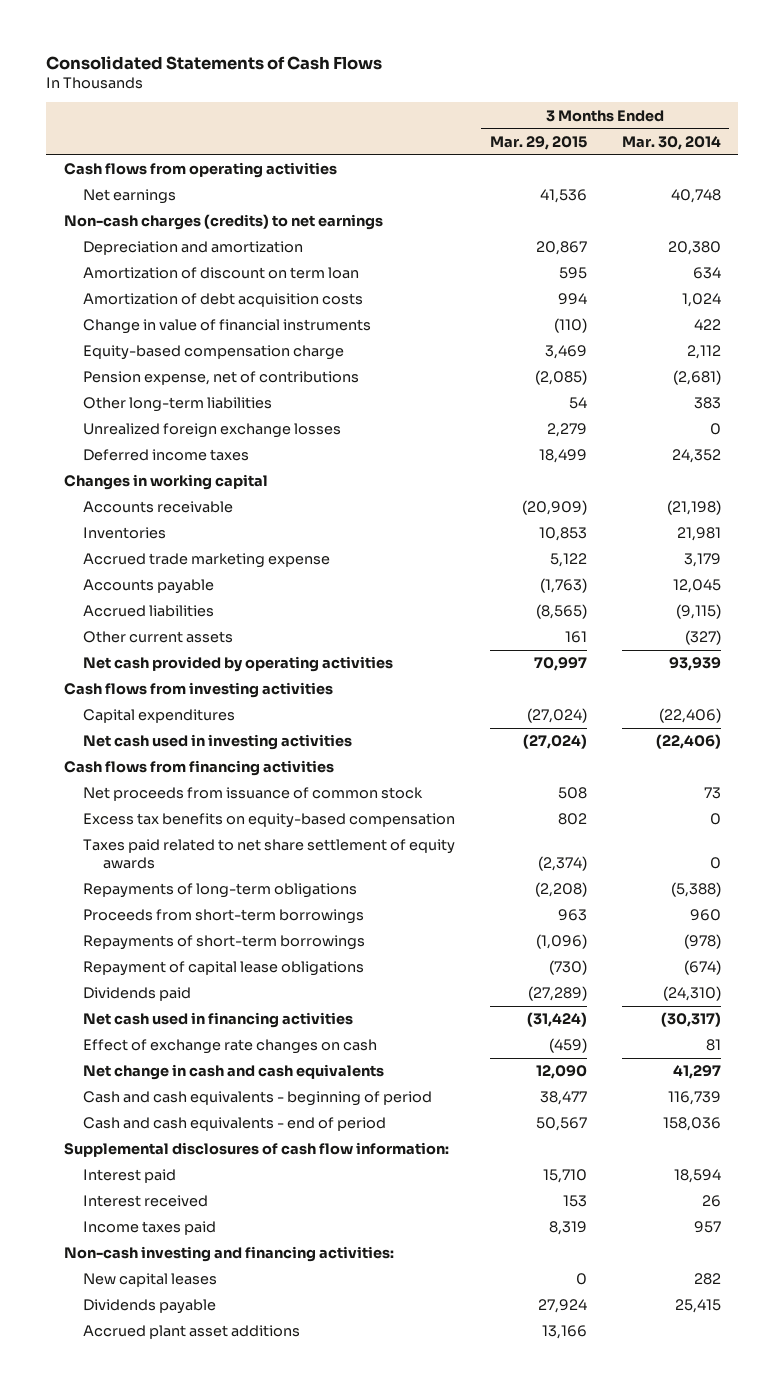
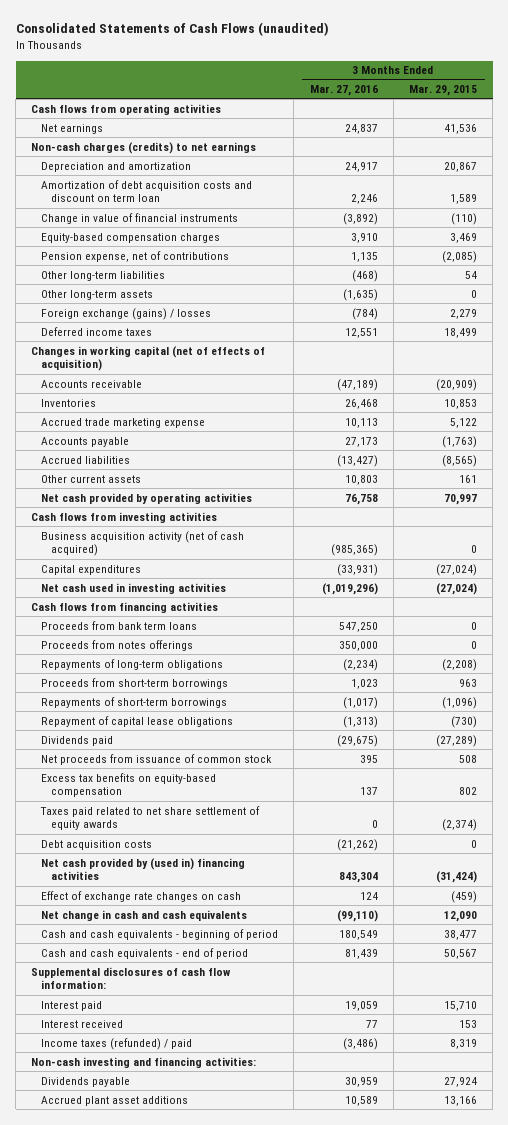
- Consolidated Statements of Cash Flows
+ Consolidated Statements of Cash Flows (unaudited)
- | 3 Months Ended Mar. 29, 2015 | 3 Months Ended Mar. 30, 2014
+ | 3 Months Ended Mar. 27, 2016 | 3 Months Ended Mar. 29, 2015
- Amortization of discount on term loan | 595 | 634
- Amortization of debt acquisition costs | 994 | 1,024
+ Amortization of debt acquisition costs and discount on term loan | 2,246 | 1,589
- Equity-based compensation charge | 3,469 | 2,112
+ Equity-based compensation charges | 3,910 | 3,469
- Unrealized foreign exchange losses | 2,279 | 0
+ Other long-term assets | (1,635) | 0
+ Foreign exchange (gains) / losses | (784) | 2,279
- Changes in working capital
+ Changes in working capital (net of effects of acquisition)
+ Business acquisition activity (net of cash acquired) | (985,365) | 0
+ Proceeds from bank term loans | 547,250 | 0
+ Proceeds from notes offerings | 350,000 | 0
- Net cash used in financing activities | (31,424) | (30,317)
moved down: Net proceeds from issuance of common stock | 395 | 508
moved down: Excess tax benefits on equity-based compensation | 137 | 802
moved down: Taxes paid related to net share settlement of equity awards | 0 | (2,374)
+ Debt acquisition costs | (21,262) | 0
+ Net cash provided by (used in) financing activities | 843,304 | (31,424)
- Income taxes paid | 8,319 | 957
+ Income taxes (refunded) / paid | (3,486) | 8,319
- New capital leases | 0 | 282

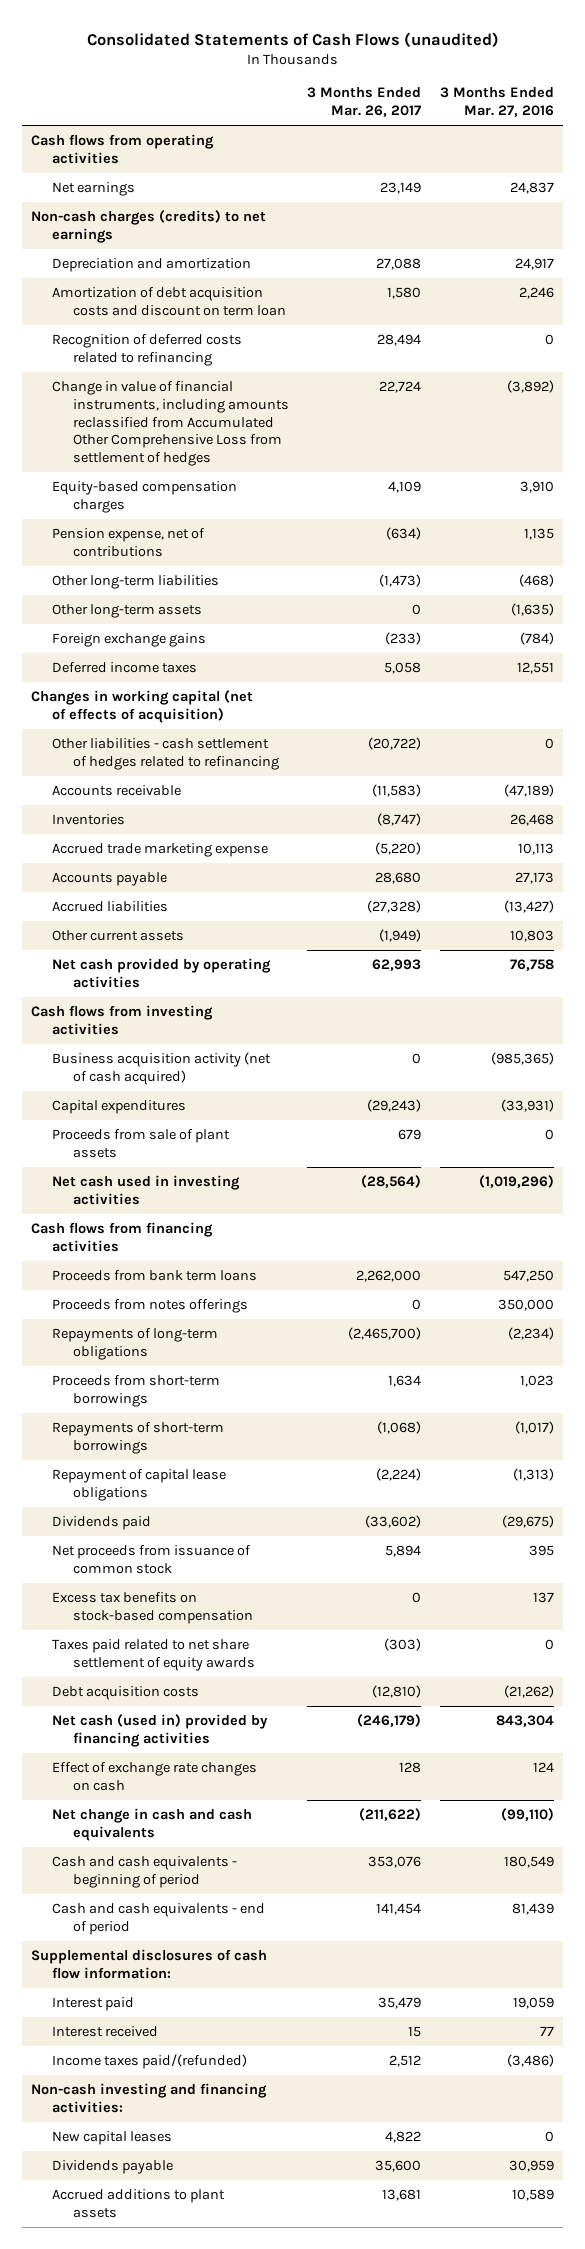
- | 3 Months Ended Mar. 27, 2016 | 3 Months Ended Mar. 29, 2015
+ | 3 Months Ended Mar. 26, 2017 | 3 Months Ended Mar. 27, 2016
- Change in value of financial instruments | (3,892) | (110)
+ Recognition of deferred costs related to refinancing | 28,494 | 0
+ Change in value of financial instruments, including amounts reclassified from Accumulated Other Comprehensive Loss from settlement of hedges | 22,724 | (3,892)
- Foreign exchange (gains) / losses | (784) | 2,279
+ Foreign exchange gains | (233) | (784)
+ Other liabilities - cash settlement of hedges related to refinancing | (20,722) | 0
+ Proceeds from sale of plant assets | 679 | 0
- Excess tax benefits on equity-based compensation | 137 | 802
+ Excess tax benefits on stock-based compensation | 0 | 137
- Net cash provided by (used in) financing activities | 843,304 | (31,424)
+ Net cash (used in) provided by financing activities | (246,179) | 843,304
- Income taxes (refunded) / paid | (3,486) | 8,319
+ Income taxes paid/(refunded) | 2,512 | (3,486)
+ New capital leases | 4,822 | 0
- Accrued plant asset additions | 10,589 | 13,166
+ Accrued additions to plant assets | 13,681 | 10,589

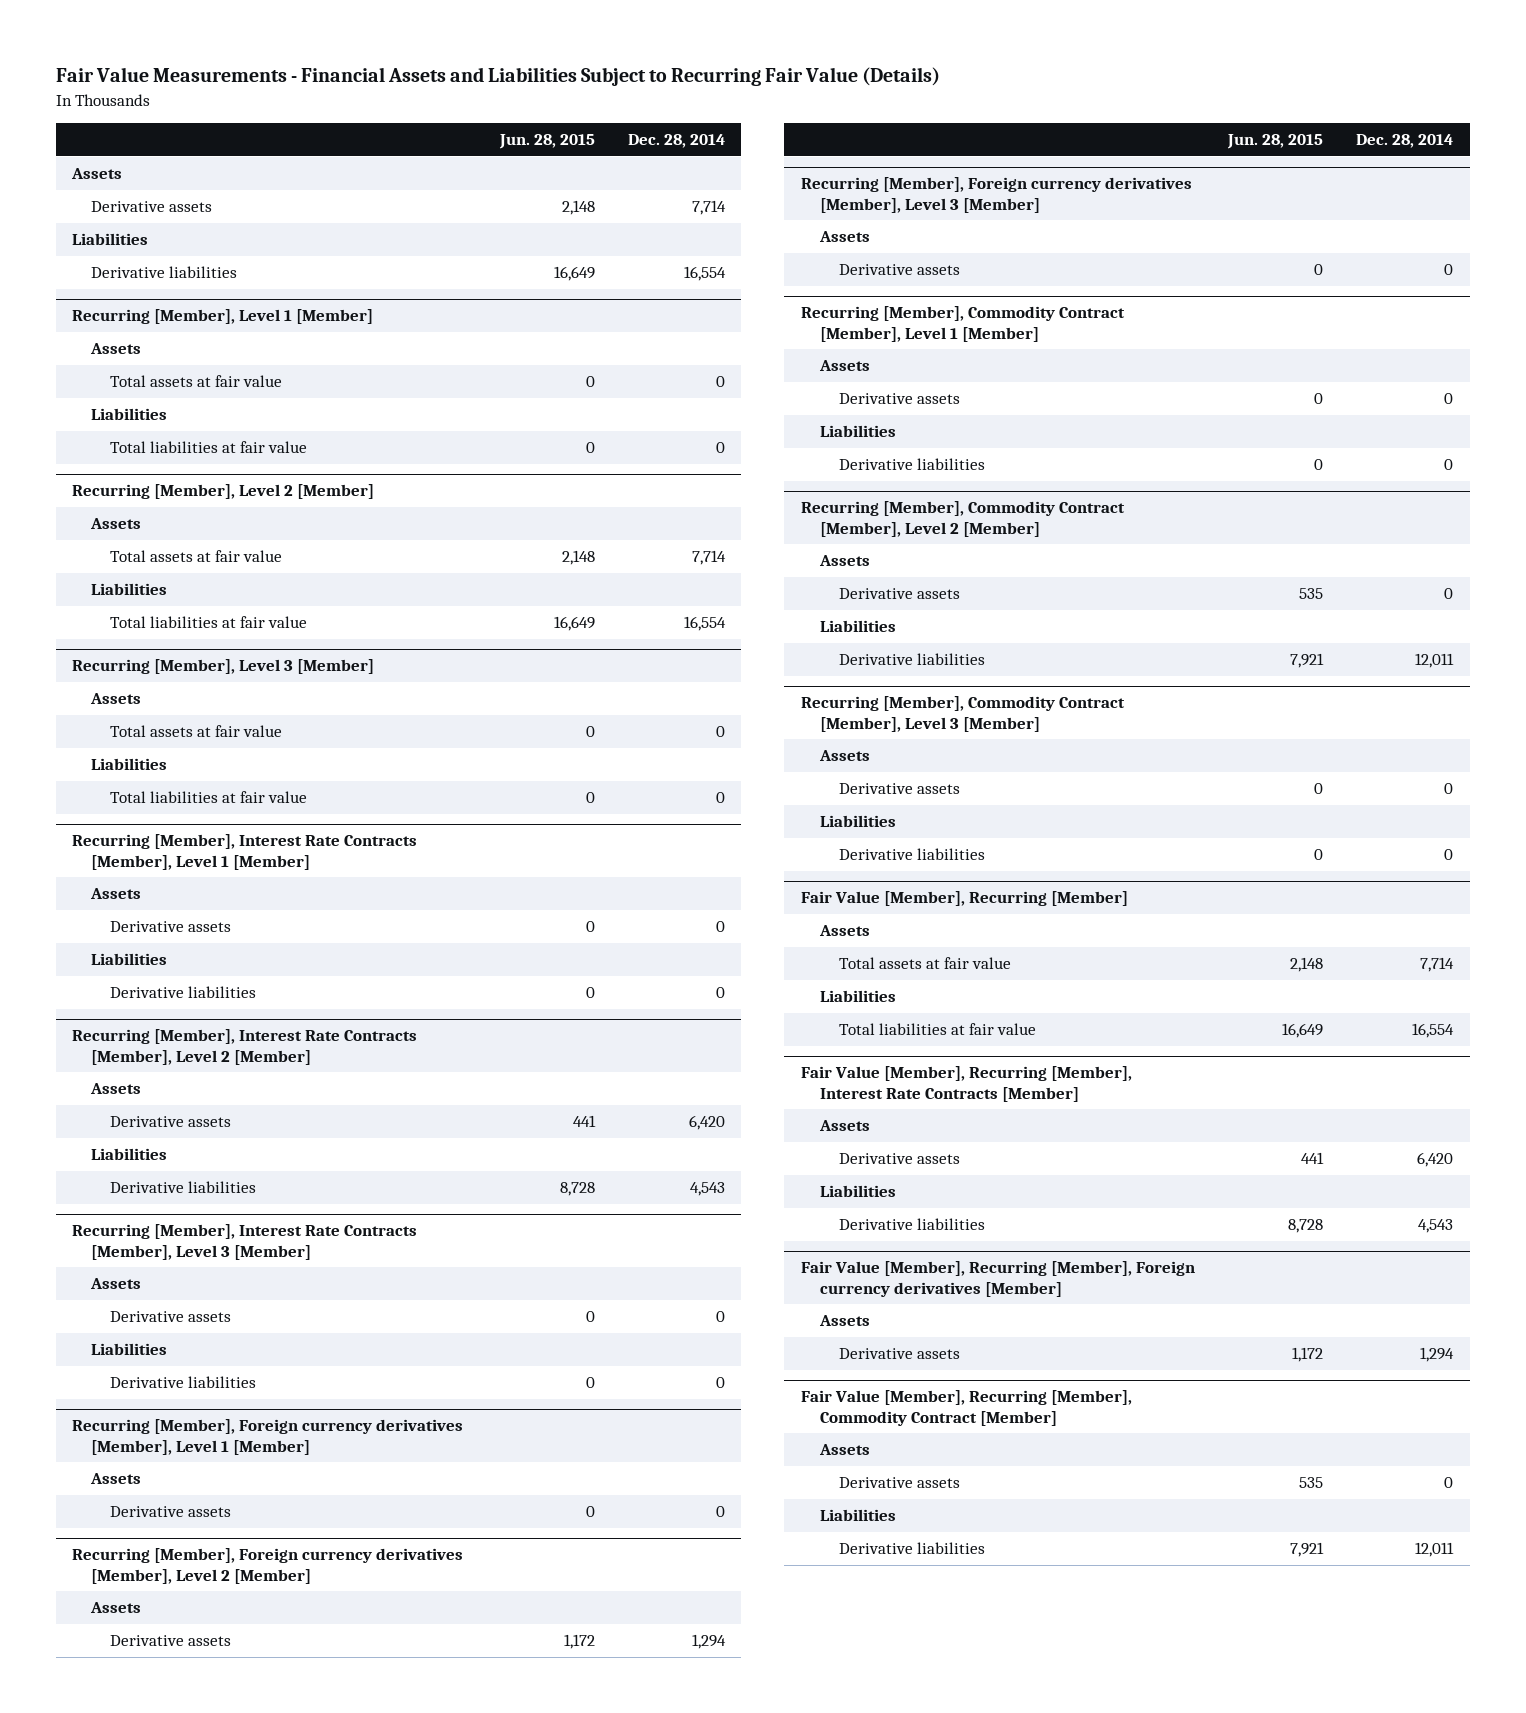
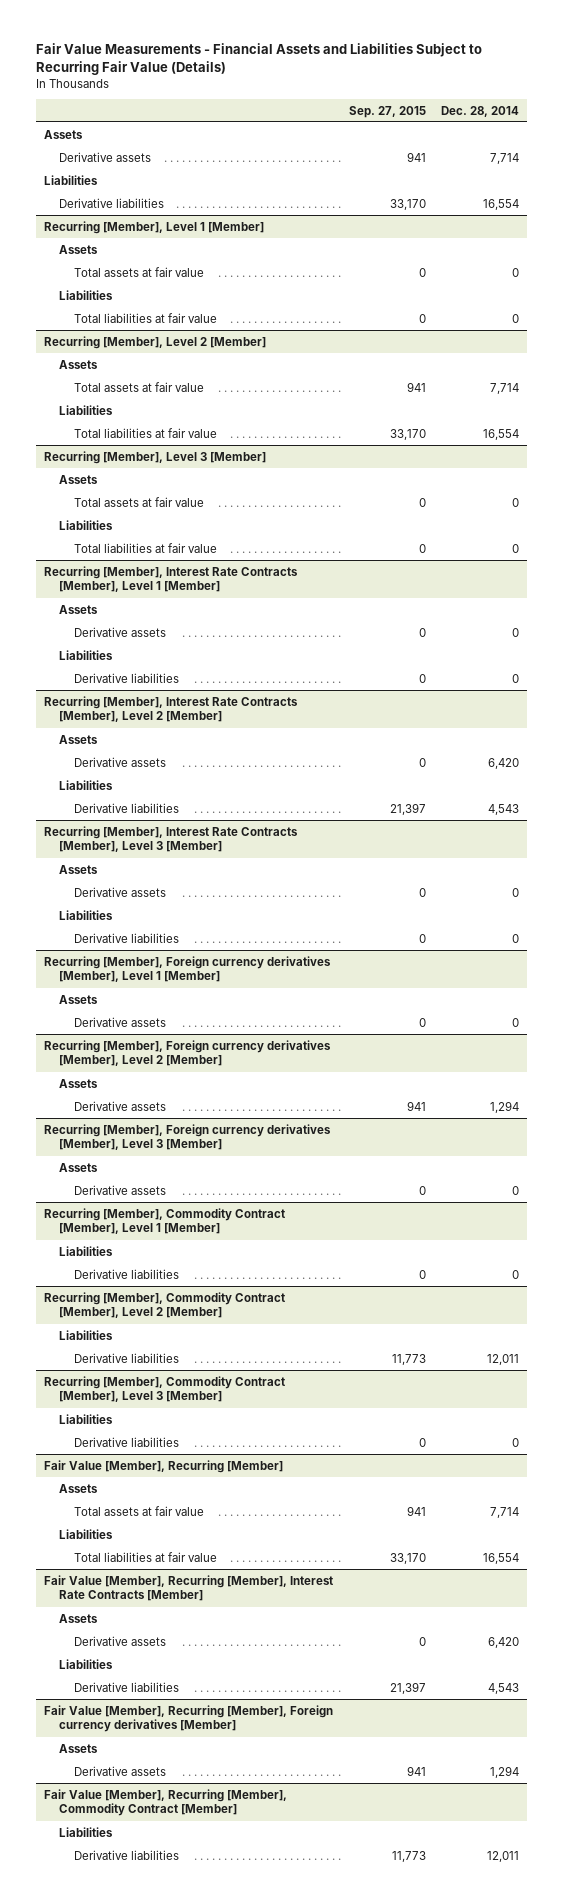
- | Jun. 28, 2015 | Dec. 28, 2014
+ | Sep. 27, 2015 | Dec. 28, 2014
@ Recurring [Member], Commodity Contract [Member], Level 1 [Member]
- Assets
- Derivative assets | 0 | 0
@ Recurring [Member], Commodity Contract [Member], Level 2 [Member]
- Assets
- Derivative assets | 535 | 0
@ Recurring [Member], Commodity Contract [Member], Level 3 [Member]
- Assets
- Derivative assets | 0 | 0
@ Fair Value [Member], Recurring [Member], Commodity Contract [Member]
- Assets
- Derivative assets | 535 | 0

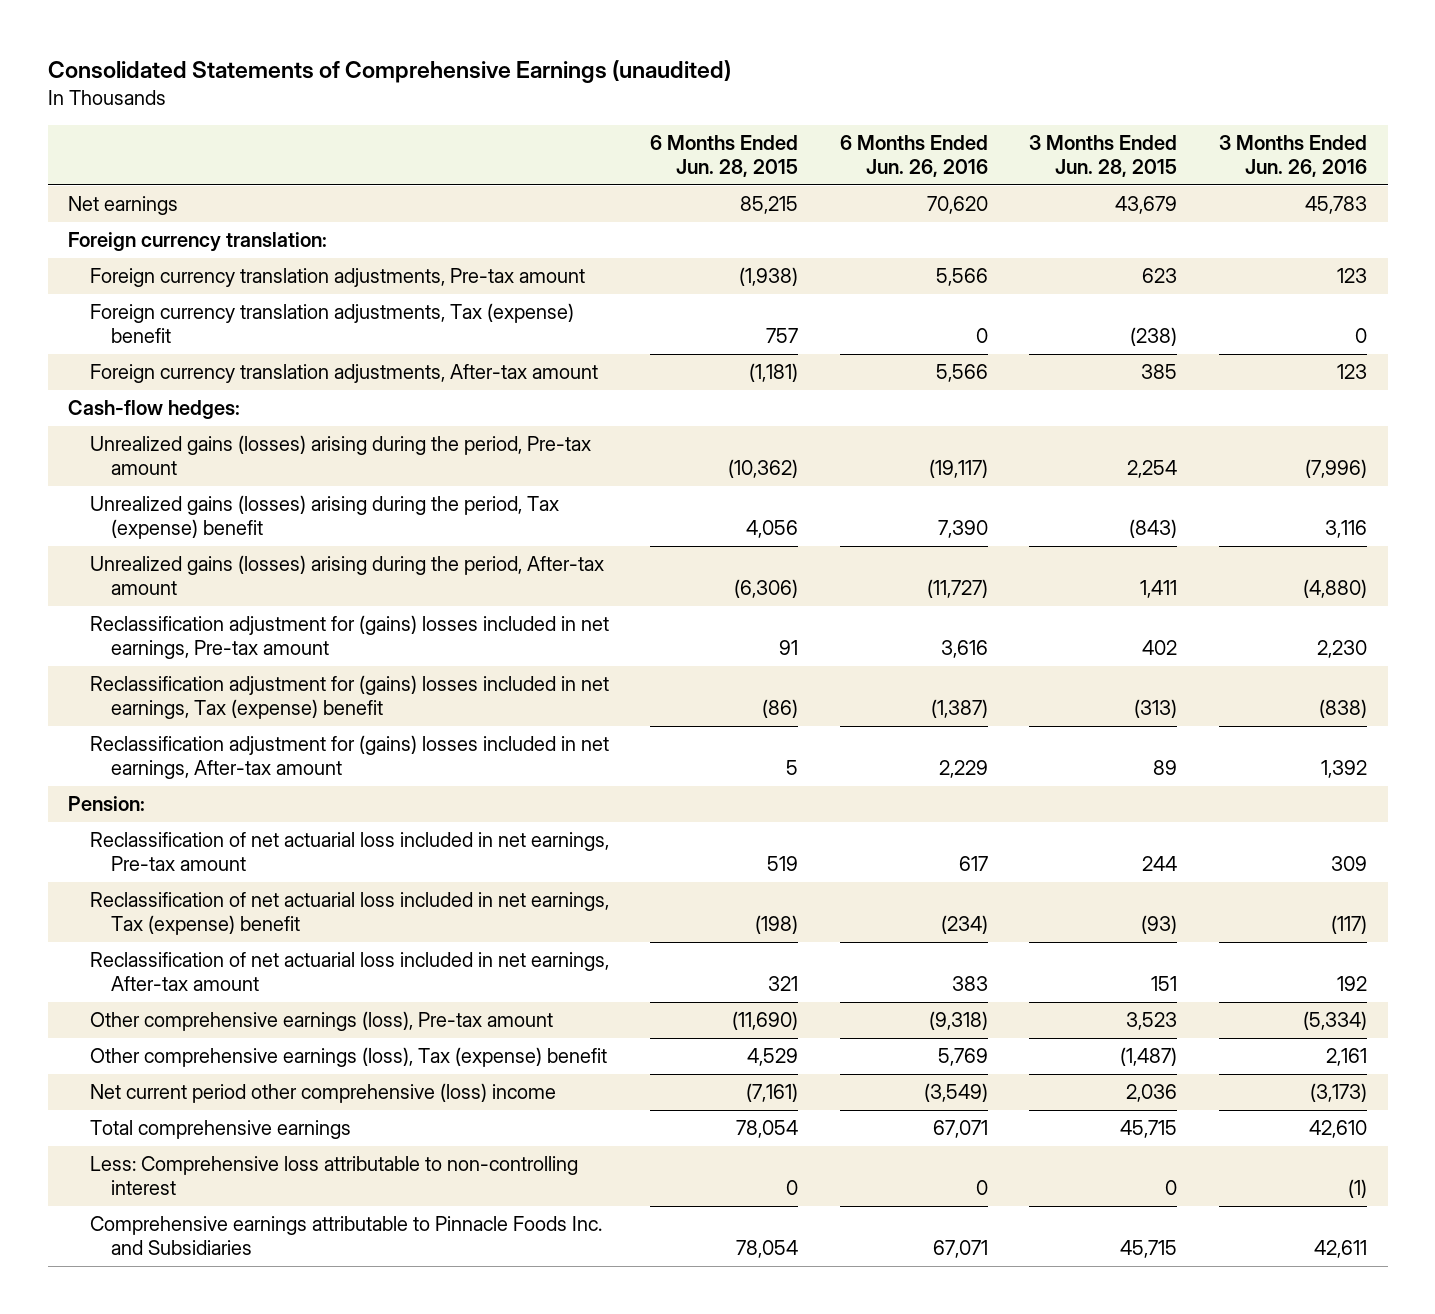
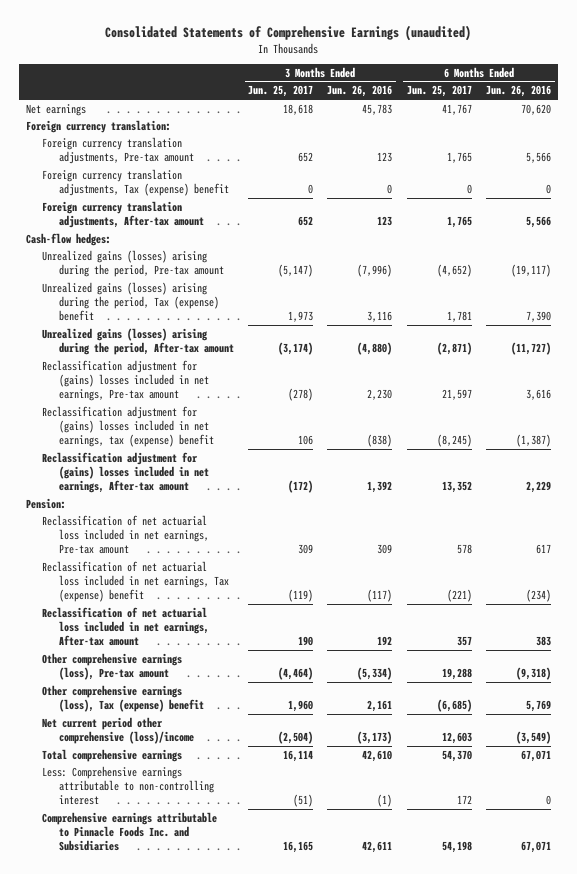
- | 6 Months Ended Jun. 28, 2015 | 6 Months Ended Jun. 26, 2016 | 3 Months Ended Jun. 28, 2015 | 3 Months Ended Jun. 26, 2016
+ | 3 Months Ended Jun. 25, 2017 | 3 Months Ended Jun. 26, 2016 | 6 Months Ended Jun. 25, 2017 | 6 Months Ended Jun. 26, 2016
- Reclassification adjustment for (gains) losses included in net earnings, Tax (expense) benefit | (86) | (1,387) | (313) | (838)
+ Reclassification adjustment for (gains) losses included in net earnings, tax (expense) benefit | 106 | (838) | (8,245) | (1,387)
- Net current period other comprehensive (loss) income | (7,161) | (3,549) | 2,036 | (3,173)
+ Net current period other comprehensive (loss)/income | (2,504) | (3,173) | 12,603 | (3,549)
- Less: Comprehensive loss attributable to non-controlling interest | 0 | 0 | 0 | (1)
+ Less: Comprehensive earnings attributable to non-controlling interest | (51) | (1) | 172 | 0

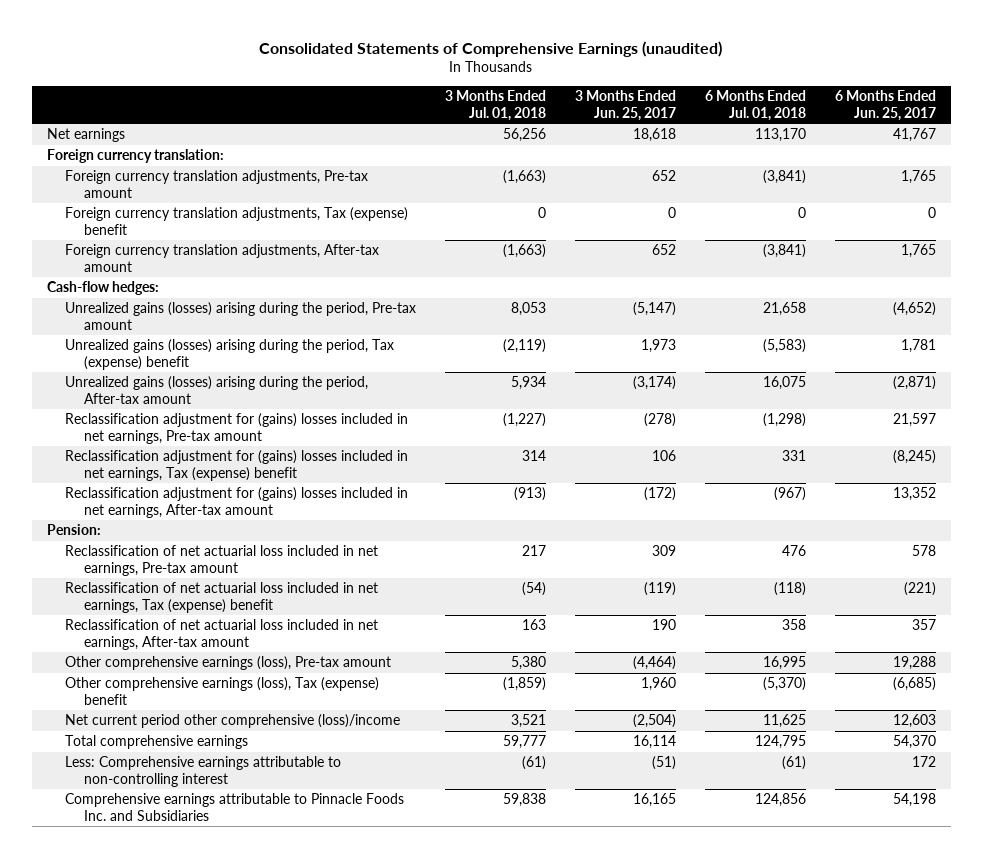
- | 3 Months Ended Jun. 25, 2017 | 3 Months Ended Jun. 26, 2016 | 6 Months Ended Jun. 25, 2017 | 6 Months Ended Jun. 26, 2016
+ | 3 Months Ended Jul. 01, 2018 | 3 Months Ended Jun. 25, 2017 | 6 Months Ended Jul. 01, 2018 | 6 Months Ended Jun. 25, 2017
- Reclassification adjustment for (gains) losses included in net earnings, tax (expense) benefit | 106 | (838) | (8,245) | (1,387)
+ Reclassification adjustment for (gains) losses included in net earnings, Tax (expense) benefit | 314 | 106 | 331 | (8,245)

